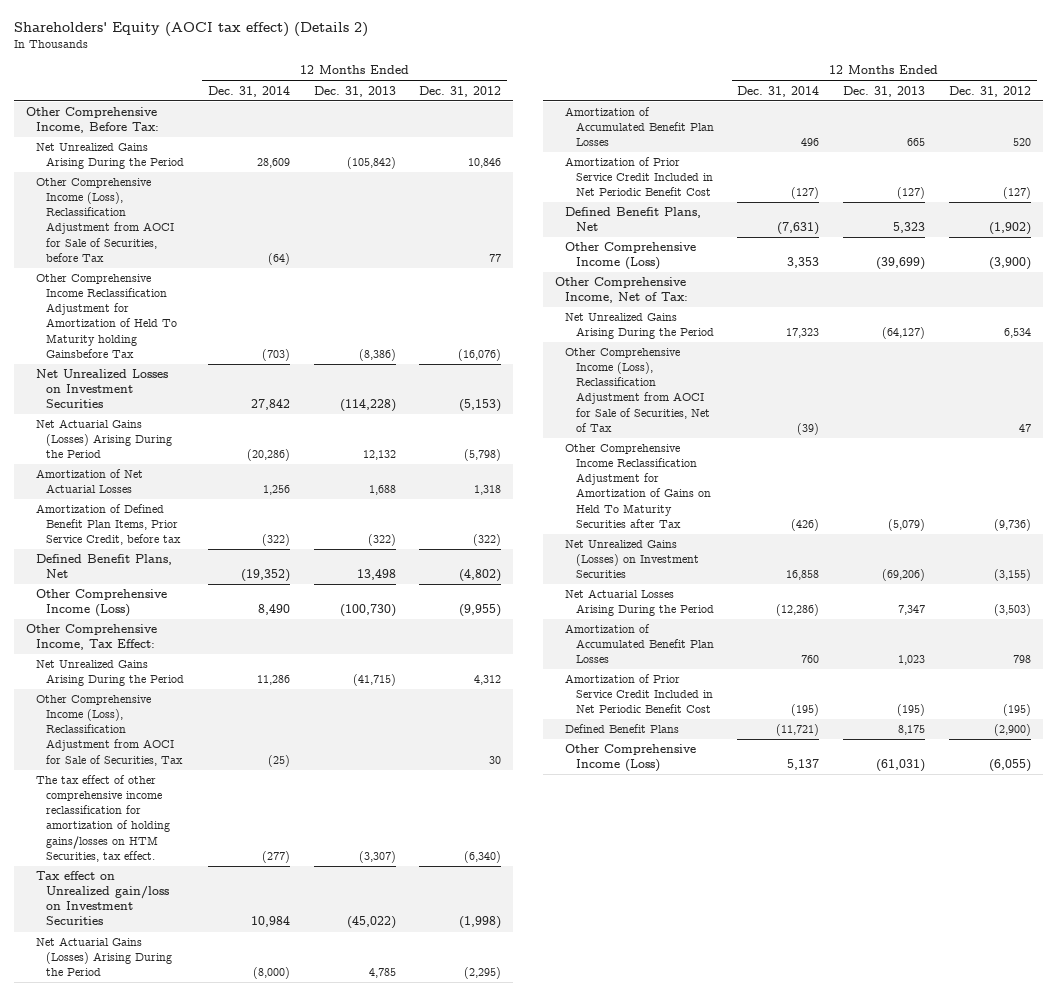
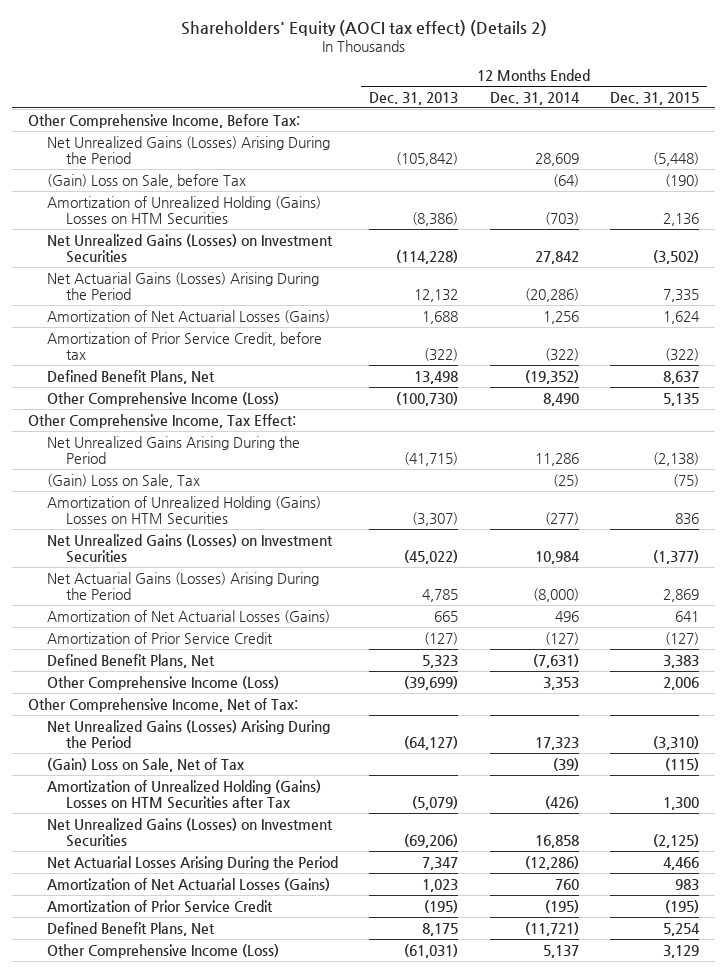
- | 12 Months Ended Dec. 31, 2014 | 12 Months Ended Dec. 31, 2013 | 12 Months Ended Dec. 31, 2012
+ | 12 Months Ended Dec. 31, 2013 | 12 Months Ended Dec. 31, 2014 | 12 Months Ended Dec. 31, 2015
- Net Unrealized Gains Arising During the Period | 28,609 | (105,842) | 10,846
- Other Comprehensive Income (Loss), Reclassification Adjustment from AOCI for Sale of Securities, before Tax | (64) | | 77
- Other Comprehensive Income Reclassification Adjustment for Amortization of Held To Maturity holding Gainsbefore Tax | (703) | (8,386) | (16,076)
- Net Unrealized Losses on Investment Securities | 27,842 | (114,228) | (5,153)
+ Net Unrealized Gains (Losses) Arising During the Period | (105,842) | 28,609 | (5,448)
+ (Gain) Loss on Sale, before Tax | | (64) | (190)
+ Amortization of Unrealized Holding (Gains) Losses on HTM Securities | (8,386) | (703) | 2,136
+ Net Unrealized Gains (Losses) on Investment Securities | (114,228) | 27,842 | (3,502)
- Amortization of Net Actuarial Losses | 1,256 | 1,688 | 1,318
- Amortization of Defined Benefit Plan Items, Prior Service Credit, before tax | (322) | (322) | (322)
+ Amortization of Net Actuarial Losses (Gains) | 1,688 | 1,256 | 1,624
+ Amortization of Prior Service Credit, before tax | (322) | (322) | (322)
- Other Comprehensive Income (Loss), Reclassification Adjustment from AOCI for Sale of Securities, Tax | (25) | | 30
- The tax effect of other comprehensive income reclassification for amortization of holding gains/losses on HTM Securities, tax effect. | (277) | (3,307) | (6,340)
- Tax effect on Unrealized gain/loss on Investment Securities | 10,984 | (45,022) | (1,998)
+ (Gain) Loss on Sale, Tax | | (25) | (75)
+ Amortization of Unrealized Holding (Gains) Losses on HTM Securities | (3,307) | (277) | 836
+ Net Unrealized Gains (Losses) on Investment Securities | (45,022) | 10,984 | (1,377)
- Amortization of Accumulated Benefit Plan Losses | 496 | 665 | 520
- Amortization of Prior Service Credit Included in Net Periodic Benefit Cost | (127) | (127) | (127)
+ Amortization of Net Actuarial Losses (Gains) | 665 | 496 | 641
+ Amortization of Prior Service Credit | (127) | (127) | (127)
- Net Unrealized Gains Arising During the Period | 17,323 | (64,127) | 6,534
- Other Comprehensive Income (Loss), Reclassification Adjustment from AOCI for Sale of Securities, Net of Tax | (39) | | 47
- Other Comprehensive Income Reclassification Adjustment for Amortization of Gains on Held To Maturity Securities after Tax | (426) | (5,079) | (9,736)
+ Net Unrealized Gains (Losses) Arising During the Period | (64,127) | 17,323 | (3,310)
+ (Gain) Loss on Sale, Net of Tax | | (39) | (115)
+ Amortization of Unrealized Holding (Gains) Losses on HTM Securities after Tax | (5,079) | (426) | 1,300
- Amortization of Accumulated Benefit Plan Losses | 760 | 1,023 | 798
- Amortization of Prior Service Credit Included in Net Periodic Benefit Cost | (195) | (195) | (195)
- Defined Benefit Plans | (11,721) | 8,175 | (2,900)
+ Amortization of Net Actuarial Losses (Gains) | 1,023 | 760 | 983
+ Amortization of Prior Service Credit | (195) | (195) | (195)
+ Defined Benefit Plans, Net | 8,175 | (11,721) | 5,254

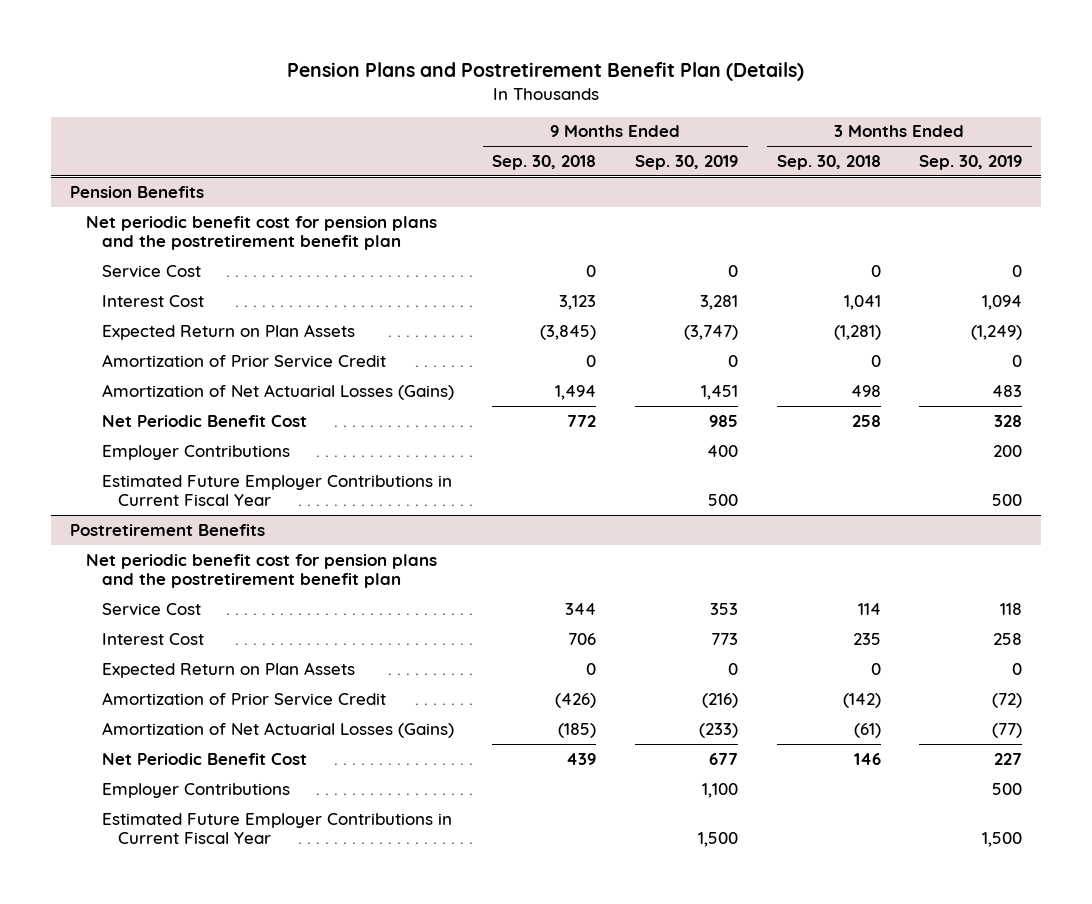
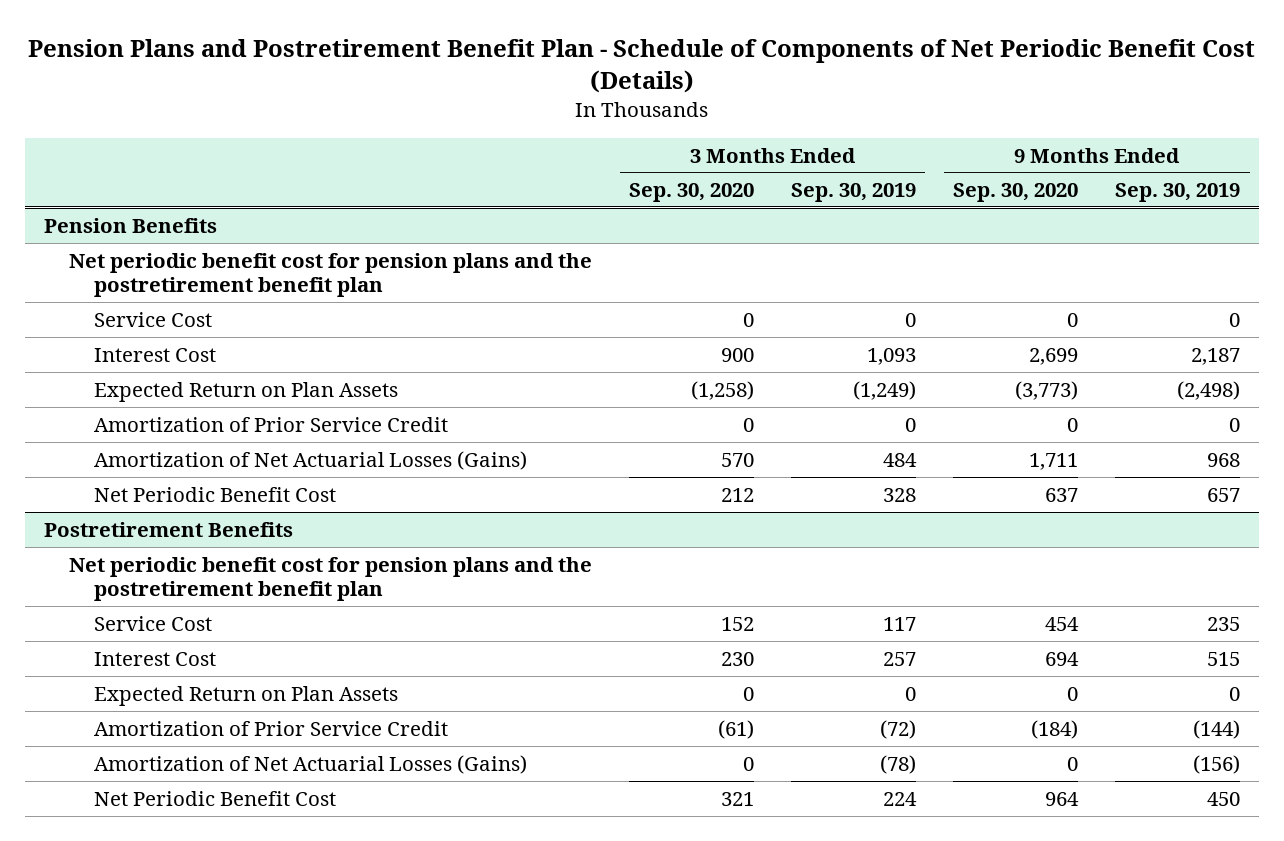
- Pension Plans and Postretirement Benefit Plan (Details)
+ Pension Plans and Postretirement Benefit Plan - Schedule of Components of Net Periodic Benefit Cost (Details)
- | 9 Months Ended Sep. 30, 2018 | 9 Months Ended Sep. 30, 2019 | 3 Months Ended Sep. 30, 2018 | 3 Months Ended Sep. 30, 2019
+ | 3 Months Ended Sep. 30, 2020 | 3 Months Ended Sep. 30, 2019 | 9 Months Ended Sep. 30, 2020 | 9 Months Ended Sep. 30, 2019
@ Pension Benefits
- Interest Cost | 3,123 | 3,281 | 1,041 | 1,094
- Expected Return on Plan Assets | (3,845) | (3,747) | (1,281) | (1,249)
+ Interest Cost | 900 | 1,093 | 2,699 | 2,187
+ Expected Return on Plan Assets | (1,258) | (1,249) | (3,773) | (2,498)
- Amortization of Net Actuarial Losses (Gains) | 1,494 | 1,451 | 498 | 483
- Net Periodic Benefit Cost | 772 | 985 | 258 | 328
- Employer Contributions | | 400 | | 200
- Estimated Future Employer Contributions in Current Fiscal Year | | 500 | | 500
+ Amortization of Net Actuarial Losses (Gains) | 570 | 484 | 1,711 | 968
+ Net Periodic Benefit Cost | 212 | 328 | 637 | 657
@ Postretirement Benefits
- Service Cost | 344 | 353 | 114 | 118
- Interest Cost | 706 | 773 | 235 | 258
+ Service Cost | 152 | 117 | 454 | 235
+ Interest Cost | 230 | 257 | 694 | 515
- Amortization of Prior Service Credit | (426) | (216) | (142) | (72)
- Amortization of Net Actuarial Losses (Gains) | (185) | (233) | (61) | (77)
- Net Periodic Benefit Cost | 439 | 677 | 146 | 227
- Employer Contributions | | 1,100 | | 500
- Estimated Future Employer Contributions in Current Fiscal Year | | 1,500 | | 1,500
+ Amortization of Prior Service Credit | (61) | (72) | (184) | (144)
+ Amortization of Net Actuarial Losses (Gains) | 0 | (78) | 0 | (156)
+ Net Periodic Benefit Cost | 321 | 224 | 964 | 450

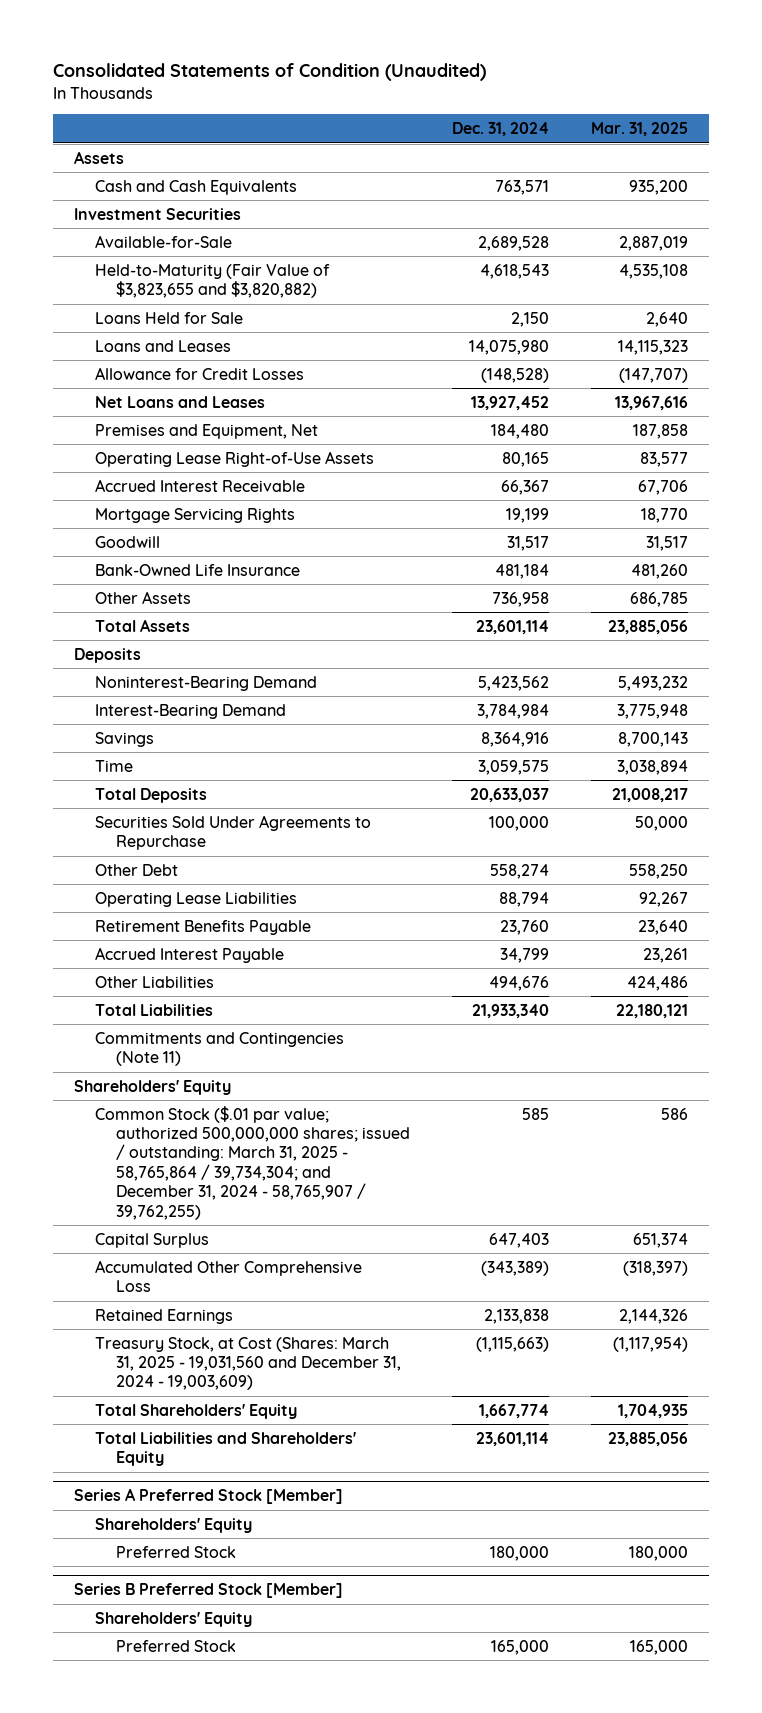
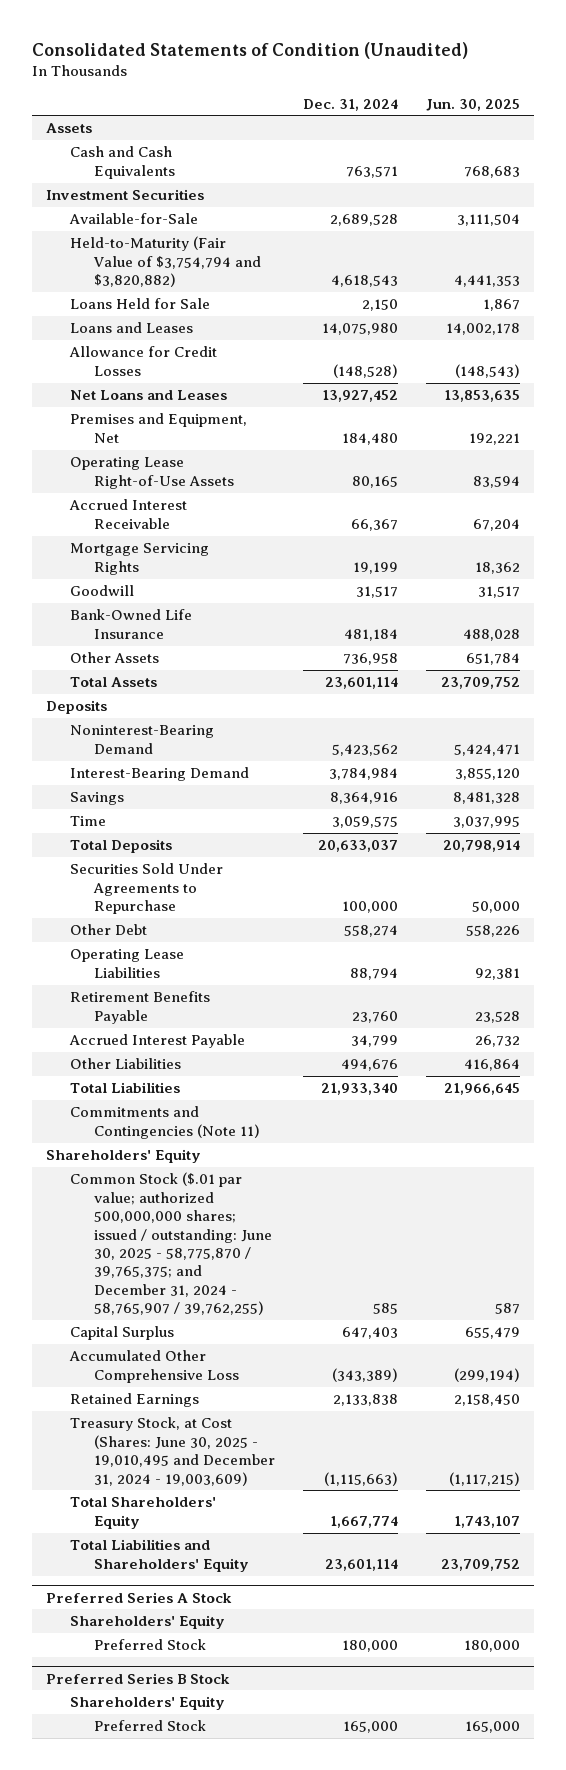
- | Dec. 31, 2024 | Mar. 31, 2025
+ | Dec. 31, 2024 | Jun. 30, 2025
- Held-to-Maturity (Fair Value of $3,823,655 and $3,820,882) | 4,618,543 | 4,535,108
+ Held-to-Maturity (Fair Value of $3,754,794 and $3,820,882) | 4,618,543 | 4,441,353
- Common Stock ($.01 par value; authorized 500,000,000 shares; issued / outstanding: March 31, 2025 - 58,765,864 / 39,734,304; and December 31, 2024 - 58,765,907 / 39,762,255) | 585 | 586
+ Common Stock ($.01 par value; authorized 500,000,000 shares; issued / outstanding: June 30, 2025 - 58,775,870 / 39,765,375; and December 31, 2024 - 58,765,907 / 39,762,255) | 585 | 587
- Treasury Stock, at Cost (Shares: March 31, 2025 - 19,031,560 and December 31, 2024 - 19,003,609) | (1,115,663) | (1,117,954)
+ Treasury Stock, at Cost (Shares: June 30, 2025 - 19,010,495 and December 31, 2024 - 19,003,609) | (1,115,663) | (1,117,215)
- Series A Preferred Stock [Member]
+ Preferred Series A Stock
- Series B Preferred Stock [Member]
+ Preferred Series B Stock

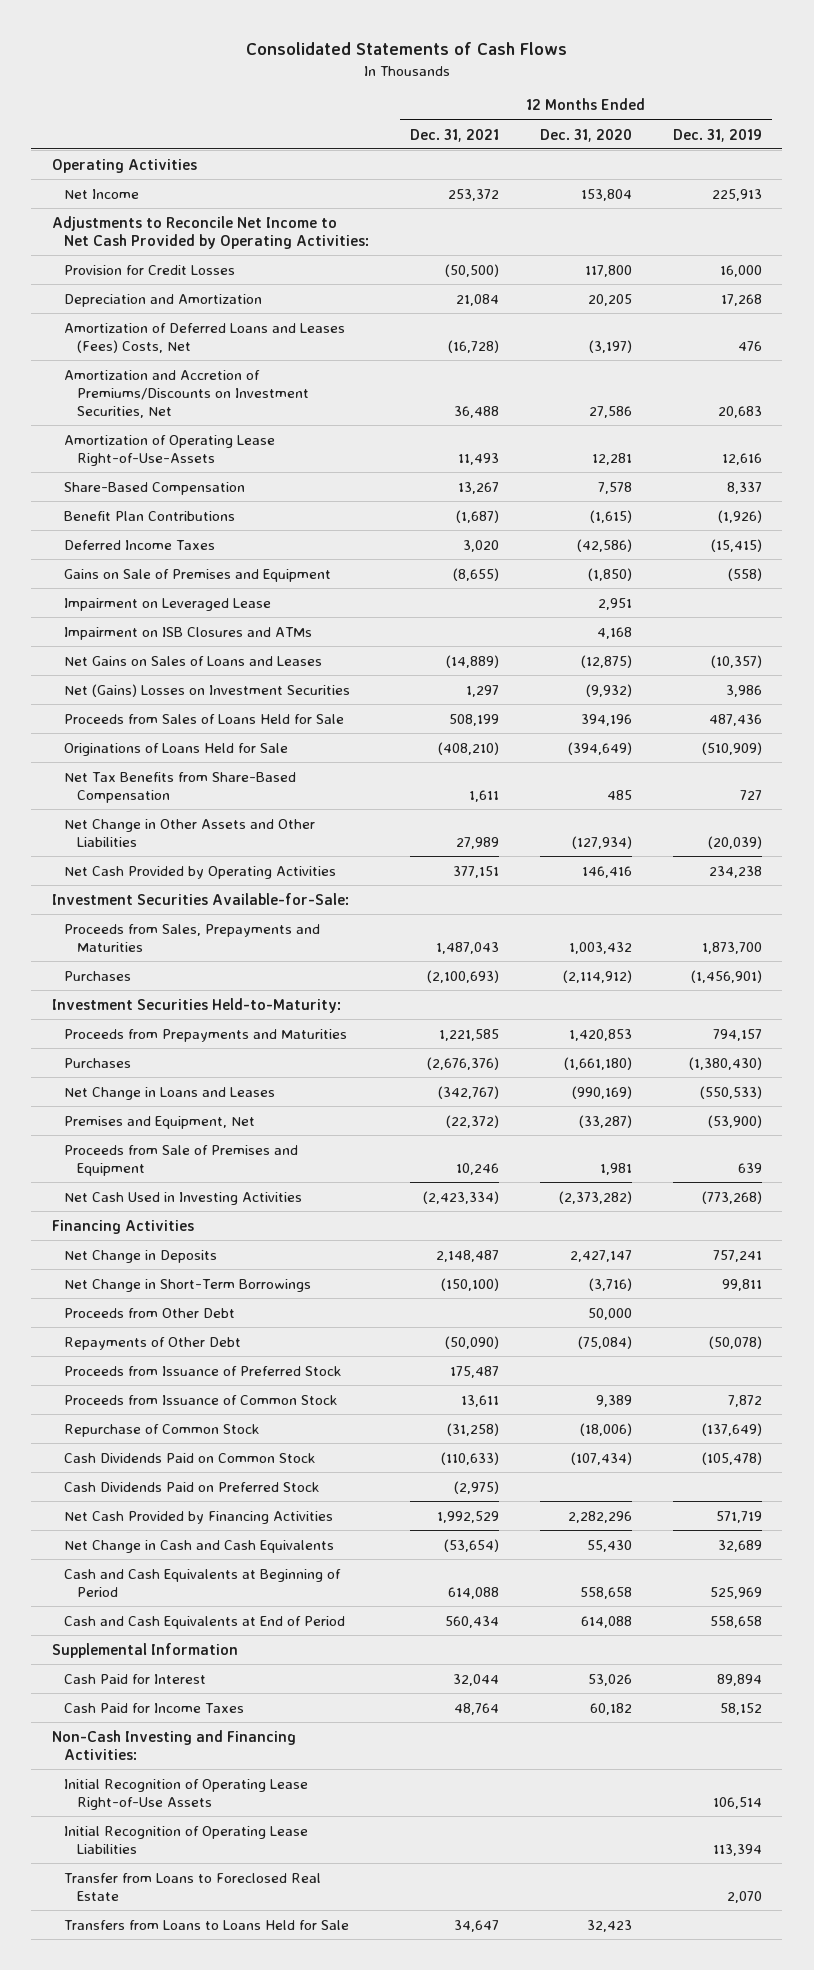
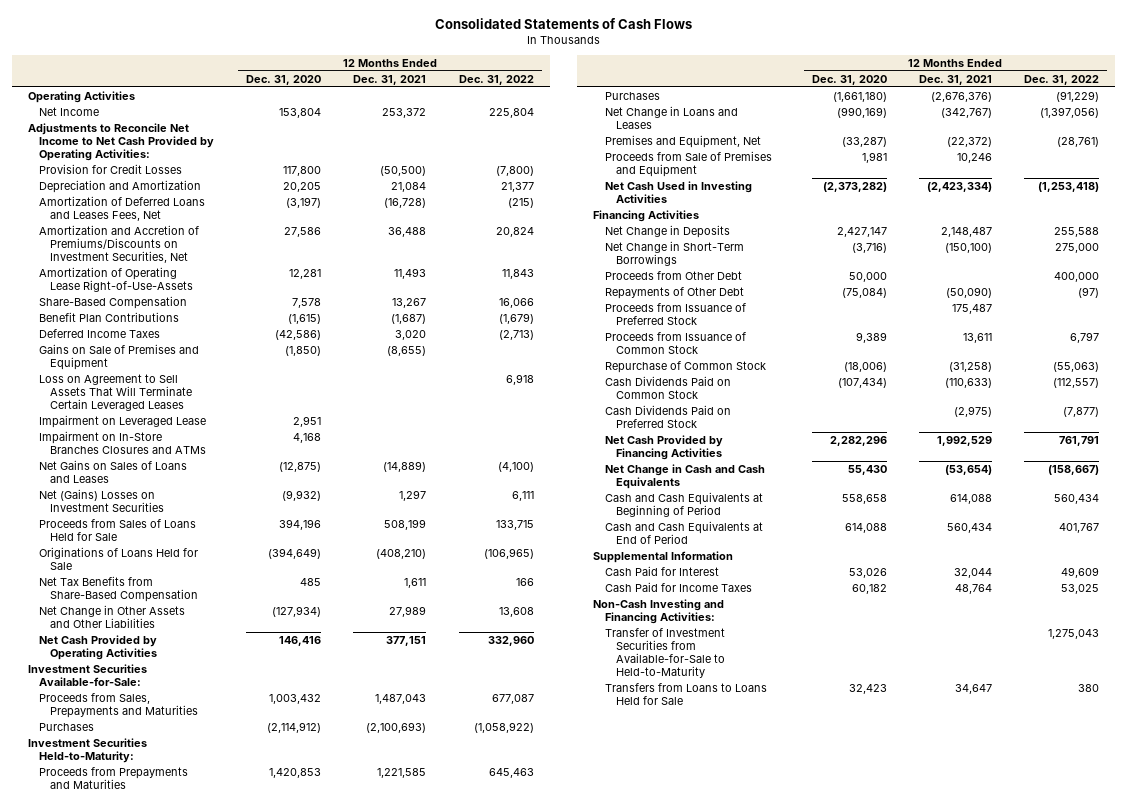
- | 12 Months Ended Dec. 31, 2021 | 12 Months Ended Dec. 31, 2020 | 12 Months Ended Dec. 31, 2019
+ | 12 Months Ended Dec. 31, 2020 | 12 Months Ended Dec. 31, 2021 | 12 Months Ended Dec. 31, 2022
- Amortization of Deferred Loans and Leases (Fees) Costs, Net | (16,728) | (3,197) | 476
+ Amortization of Deferred Loans and Leases Fees, Net | (3,197) | (16,728) | (215)
+ Loss on Agreement to Sell Assets That Will Terminate Certain Leveraged Leases | | | 6,918
- Impairment on ISB Closures and ATMs | | 4,168 |
+ Impairment on In-Store Branches Closures and ATMs | 4,168 | |
- Initial Recognition of Operating Lease Right-of-Use Assets | | | 106,514
- Initial Recognition of Operating Lease Liabilities | | | 113,394
- Transfer from Loans to Foreclosed Real Estate | | | 2,070
+ Transfer of Investment Securities from Available-for-Sale to Held-to-Maturity | | | 1,275,043

